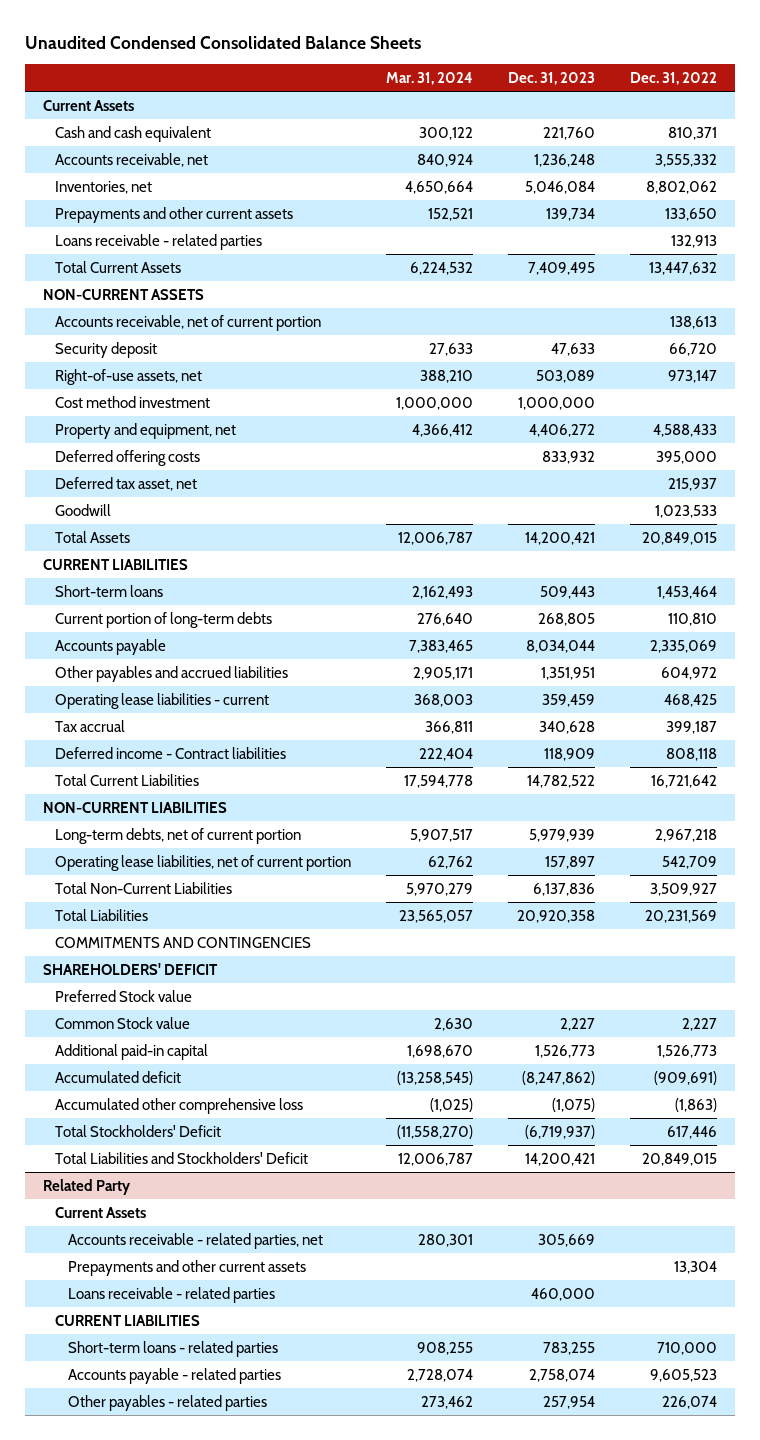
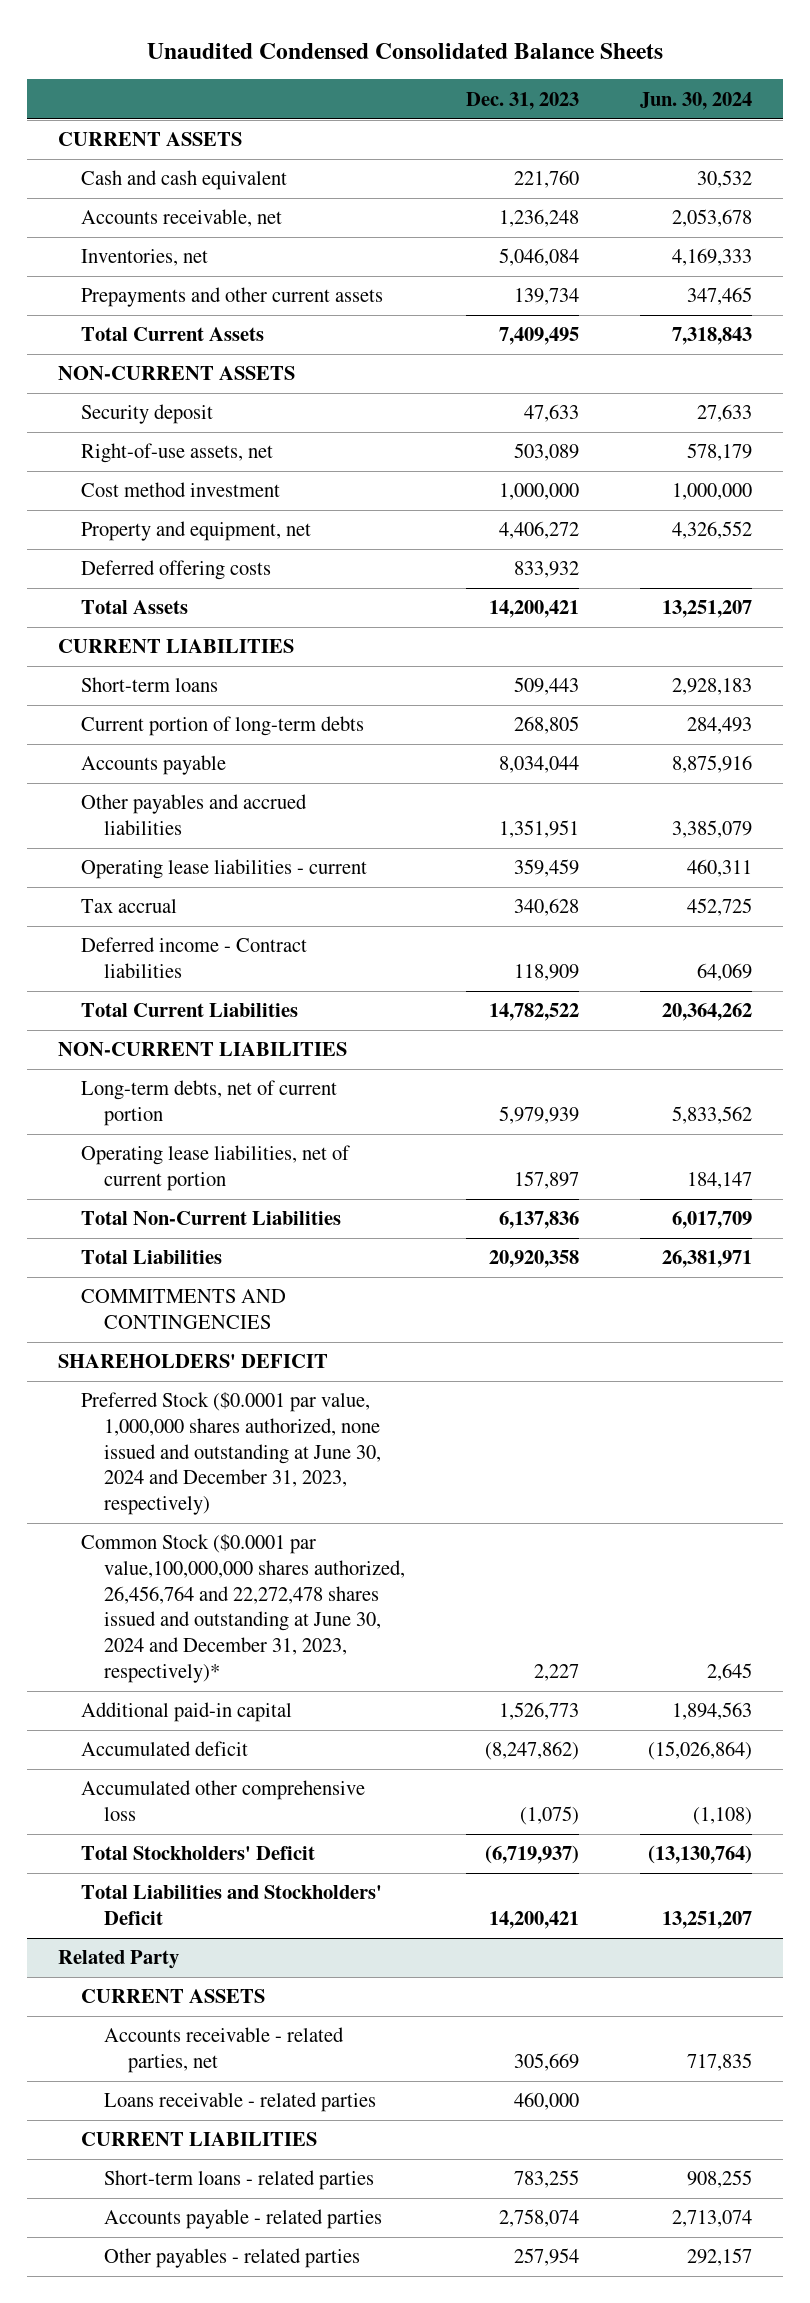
- | Mar. 31, 2024 | Dec. 31, 2023 | Dec. 31, 2022
+ | Dec. 31, 2023 | Jun. 30, 2024
- Current Assets
+ CURRENT ASSETS
- Loans receivable - related parties | | | 132,913
- Accounts receivable, net of current portion | | | 138,613
- Deferred tax asset, net | | | 215,937
- Goodwill | | | 1,023,533
- Preferred Stock value
- Common Stock value | 2,630 | 2,227 | 2,227
+ Preferred Stock ($0.0001 par value, 1,000,000 shares authorized, none issued and outstanding at June 30, 2024 and December 31, 2023, respectively)
+ Common Stock ($0.0001 par value,100,000,000 shares authorized, 26,456,764 and 22,272,478 shares issued and outstanding at June 30, 2024 and December 31, 2023, respectively)* | 2,227 | 2,645
@ Related Party
- Current Assets
+ CURRENT ASSETS
- Prepayments and other current assets | | | 13,304

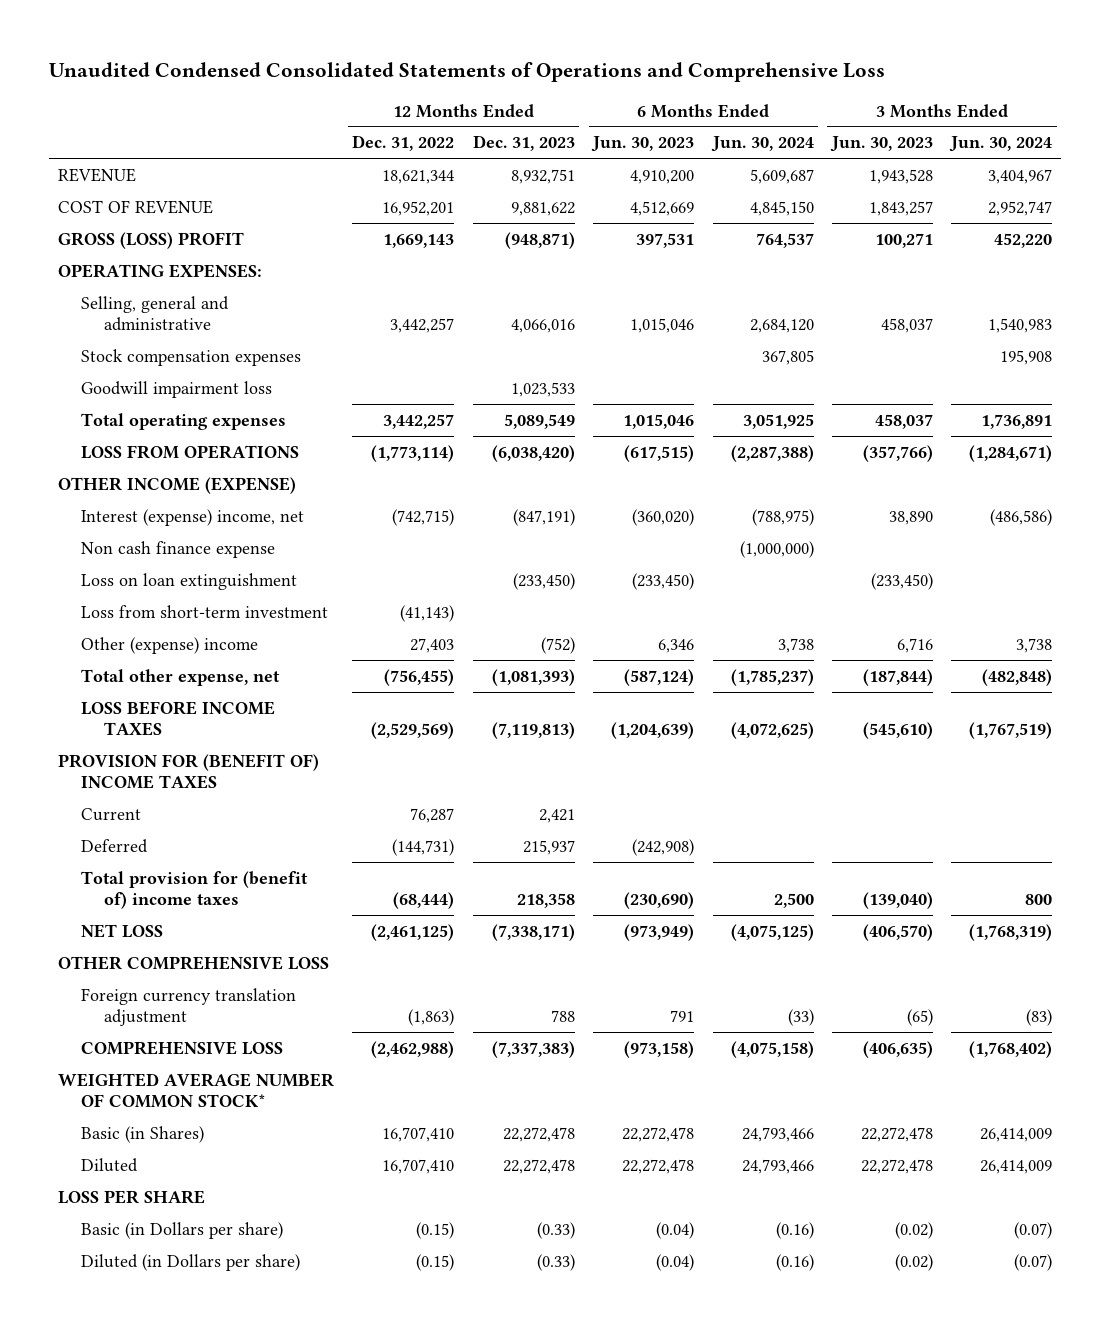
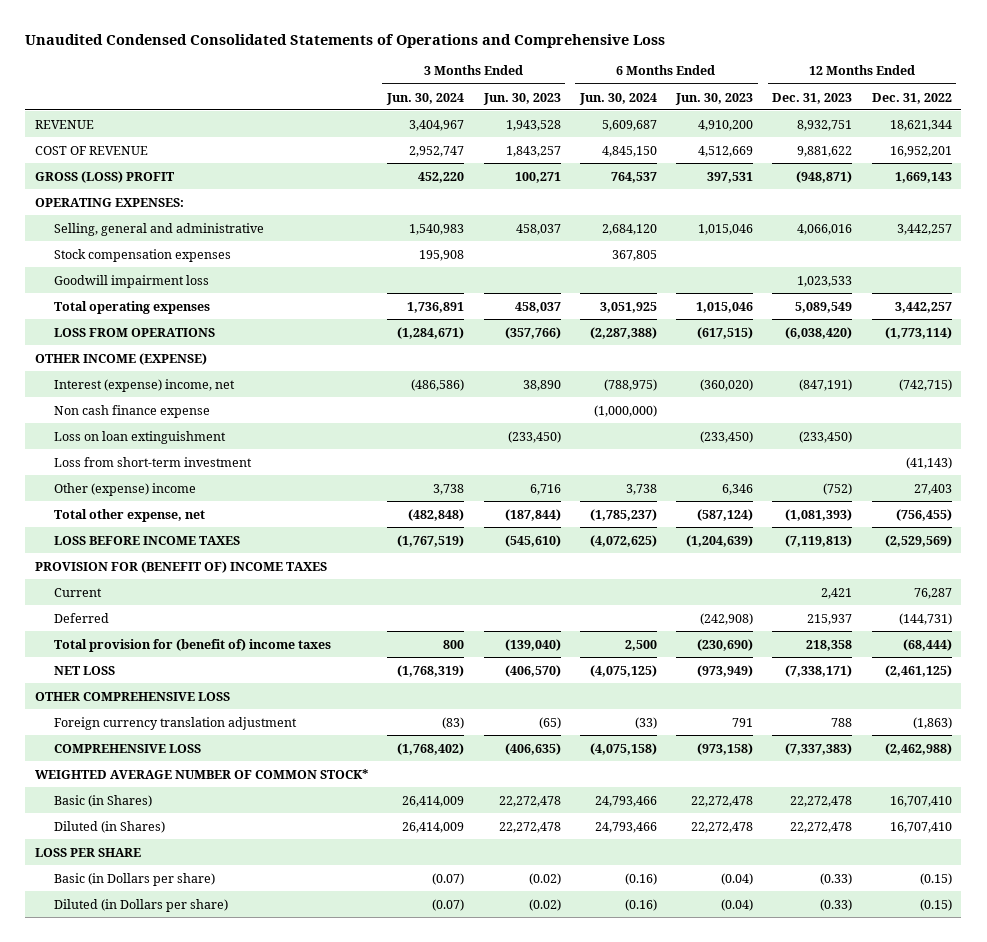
- | 12 Months Ended Dec. 31, 2022 | 12 Months Ended Dec. 31, 2023 | 6 Months Ended Jun. 30, 2023 | 6 Months Ended Jun. 30, 2024 | 3 Months Ended Jun. 30, 2023 | 3 Months Ended Jun. 30, 2024
+ | 3 Months Ended Jun. 30, 2024 | 3 Months Ended Jun. 30, 2023 | 6 Months Ended Jun. 30, 2024 | 6 Months Ended Jun. 30, 2023 | 12 Months Ended Dec. 31, 2023 | 12 Months Ended Dec. 31, 2022
- Diluted | 16,707,410 | 22,272,478 | 22,272,478 | 24,793,466 | 22,272,478 | 26,414,009
+ Diluted (in Shares) | 26,414,009 | 22,272,478 | 24,793,466 | 22,272,478 | 22,272,478 | 16,707,410

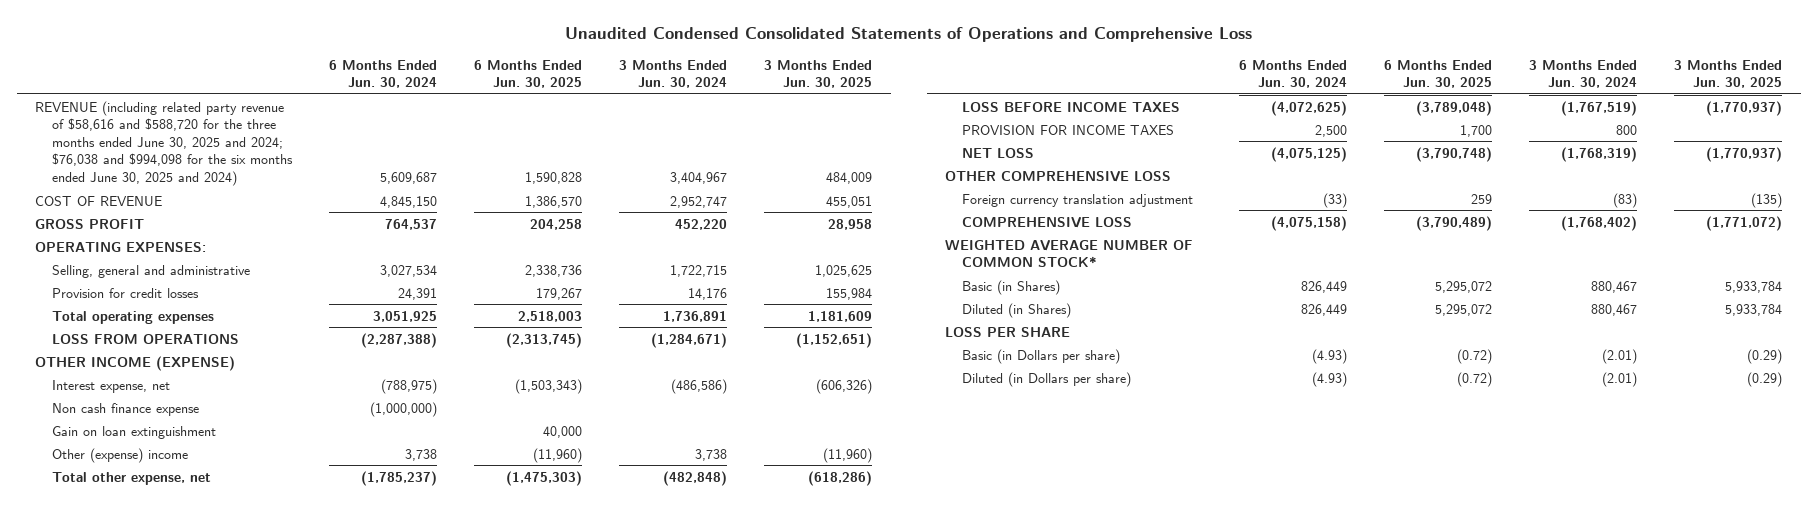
- | 3 Months Ended Jun. 30, 2024 | 3 Months Ended Jun. 30, 2023 | 6 Months Ended Jun. 30, 2024 | 6 Months Ended Jun. 30, 2023 | 12 Months Ended Dec. 31, 2023 | 12 Months Ended Dec. 31, 2022
+ | 6 Months Ended Jun. 30, 2024 | 6 Months Ended Jun. 30, 2025 | 3 Months Ended Jun. 30, 2024 | 3 Months Ended Jun. 30, 2025
- REVENUE | 3,404,967 | 1,943,528 | 5,609,687 | 4,910,200 | 8,932,751 | 18,621,344
+ REVENUE (including related party revenue of $58,616 and $588,720 for the three months ended June 30, 2025 and 2024; $76,038 and $994,098 for the six months ended June 30, 2025 and 2024) | 5,609,687 | 1,590,828 | 3,404,967 | 484,009
- GROSS (LOSS) PROFIT | 452,220 | 100,271 | 764,537 | 397,531 | (948,871) | 1,669,143
+ GROSS PROFIT | 764,537 | 204,258 | 452,220 | 28,958
- Selling, general and administrative | 1,540,983 | 458,037 | 2,684,120 | 1,015,046 | 4,066,016 | 3,442,257
- Stock compensation expenses | 195,908 | | 367,805 | | |
- Goodwill impairment loss | | | | | 1,023,533 |
+ Selling, general and administrative | 3,027,534 | 2,338,736 | 1,722,715 | 1,025,625
+ Provision for credit losses | 24,391 | 179,267 | 14,176 | 155,984
- Interest (expense) income, net | (486,586) | 38,890 | (788,975) | (360,020) | (847,191) | (742,715)
+ Interest expense, net | (788,975) | (1,503,343) | (486,586) | (606,326)
- Loss on loan extinguishment | | (233,450) | | (233,450) | (233,450) |
- Loss from short-term investment | | | | | | (41,143)
+ Gain on loan extinguishment | | 40,000 | |
- PROVISION FOR (BENEFIT OF) INCOME TAXES
- Current | | | | | 2,421 | 76,287
- Deferred | | | | (242,908) | 215,937 | (144,731)
- Total provision for (benefit of) income taxes | 800 | (139,040) | 2,500 | (230,690) | 218,358 | (68,444)
+ PROVISION FOR INCOME TAXES | 2,500 | 1,700 | 800 |
- Basic (in Shares) | 26,414,009 | 22,272,478 | 24,793,466 | 22,272,478 | 22,272,478 | 16,707,410
- Diluted (in Shares) | 26,414,009 | 22,272,478 | 24,793,466 | 22,272,478 | 22,272,478 | 16,707,410
+ Basic (in Shares) | 826,449 | 5,295,072 | 880,467 | 5,933,784
+ Diluted (in Shares) | 826,449 | 5,295,072 | 880,467 | 5,933,784
- Basic (in Dollars per share) | (0.07) | (0.02) | (0.16) | (0.04) | (0.33) | (0.15)
- Diluted (in Dollars per share) | (0.07) | (0.02) | (0.16) | (0.04) | (0.33) | (0.15)
+ Basic (in Dollars per share) | (4.93) | (0.72) | (2.01) | (0.29)
+ Diluted (in Dollars per share) | (4.93) | (0.72) | (2.01) | (0.29)

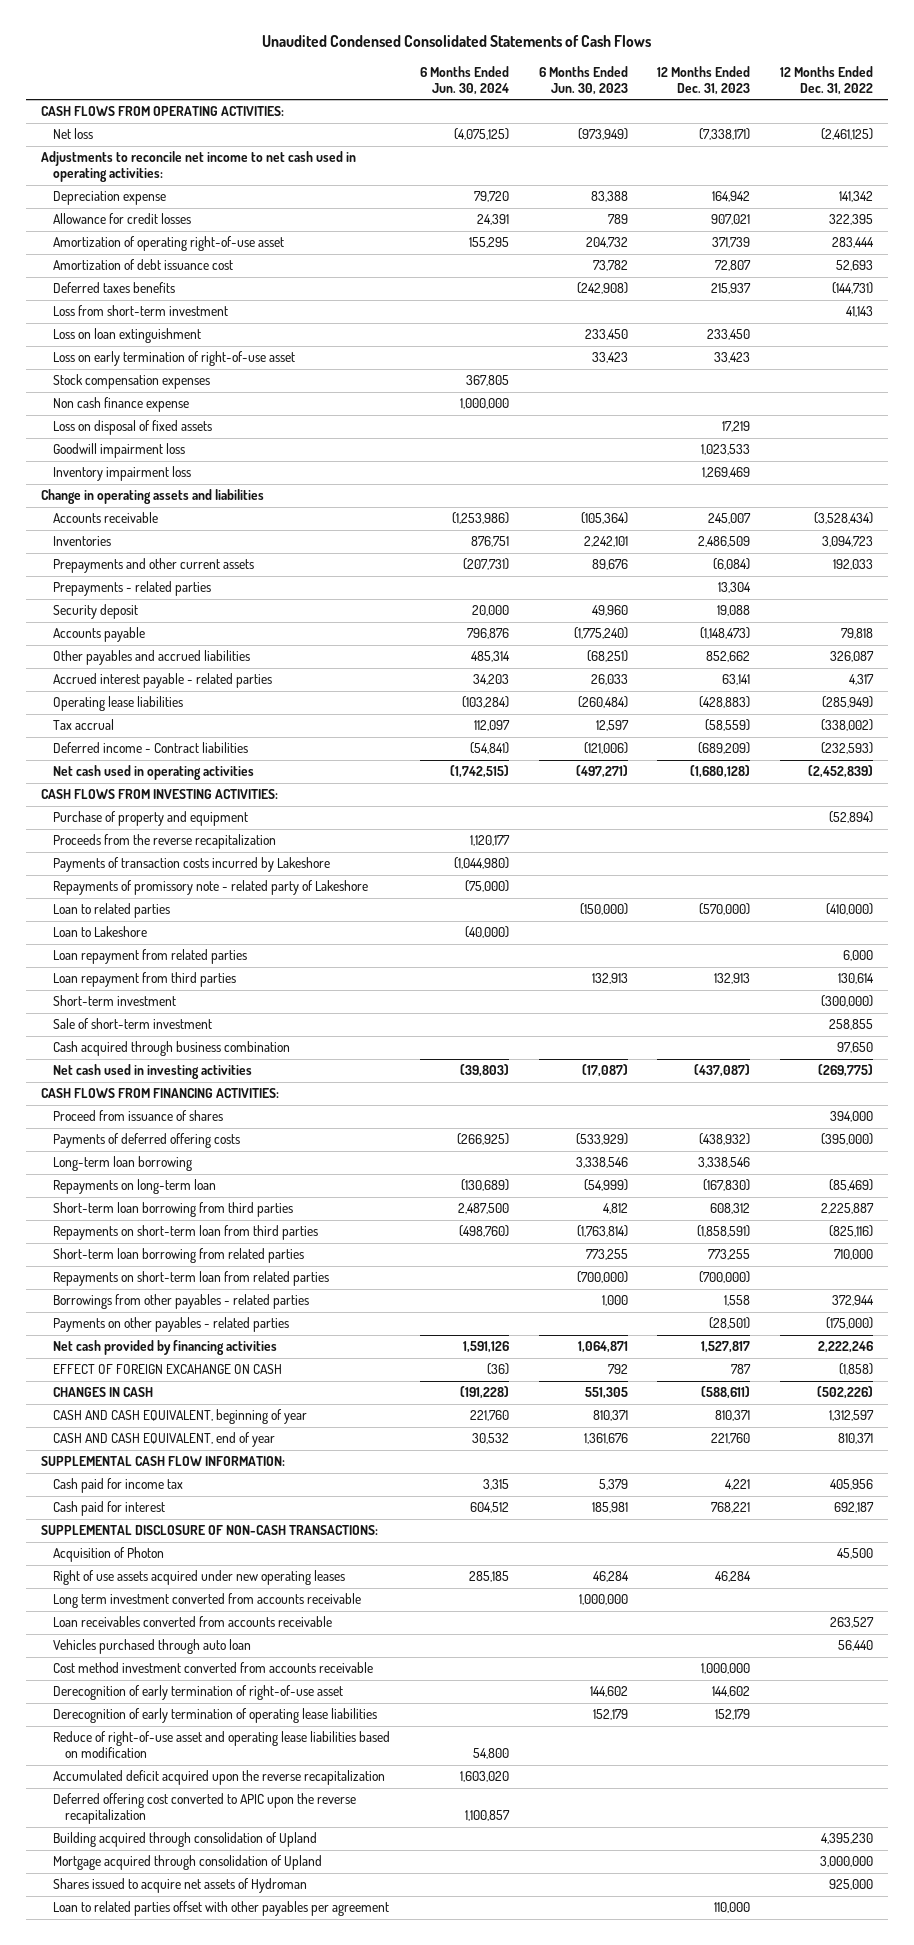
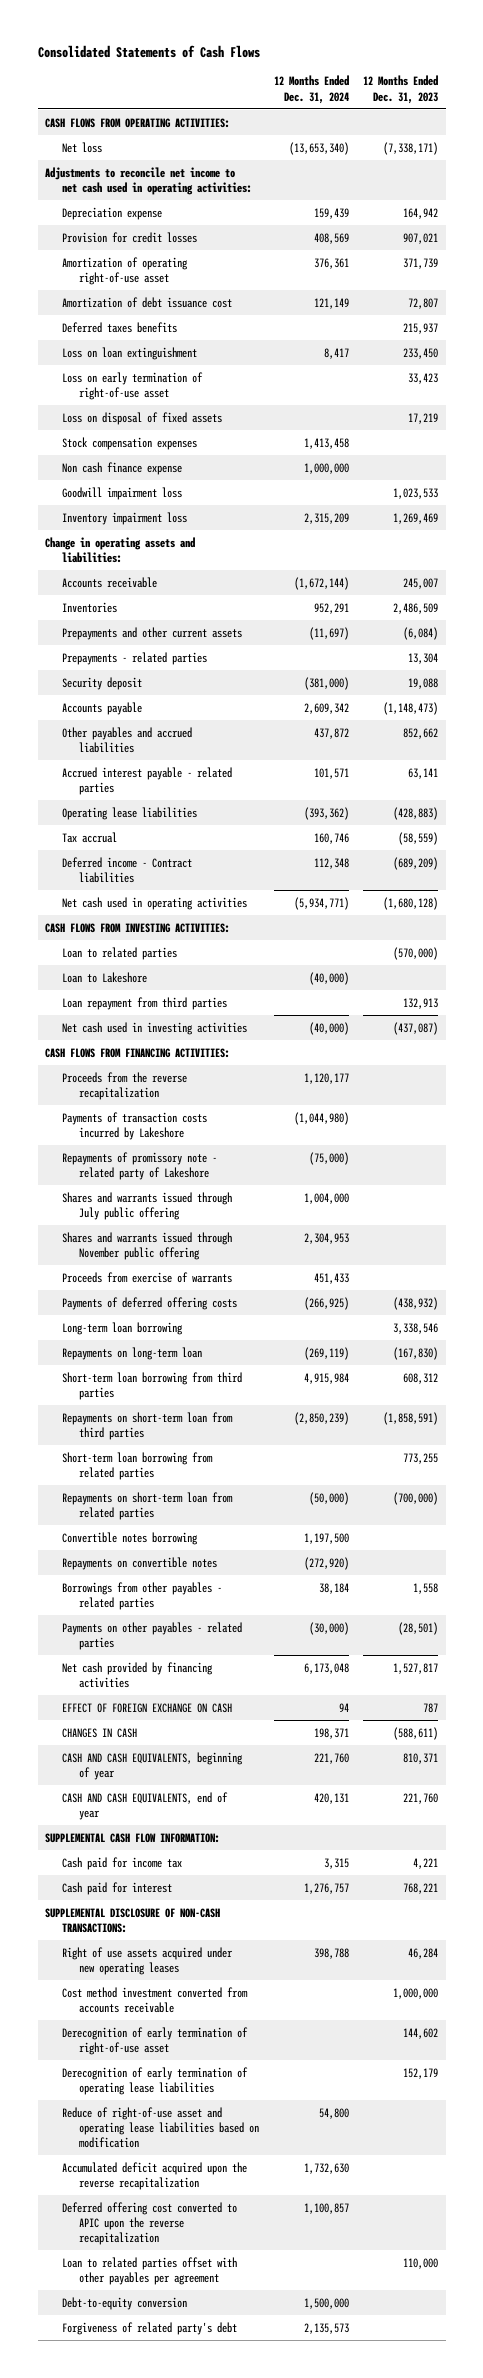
- Unaudited Condensed Consolidated Statements of Cash Flows
+ Consolidated Statements of Cash Flows
- | 6 Months Ended Jun. 30, 2024 | 6 Months Ended Jun. 30, 2023 | 12 Months Ended Dec. 31, 2023 | 12 Months Ended Dec. 31, 2022
+ | 12 Months Ended Dec. 31, 2024 | 12 Months Ended Dec. 31, 2023
- Allowance for credit losses | 24,391 | 789 | 907,021 | 322,395
+ Provision for credit losses | 408,569 | 907,021
- Loss from short-term investment | | | | 41,143
moved up: Loss on disposal of fixed assets | | 17,219
- Change in operating assets and liabilities
+ Change in operating assets and liabilities:
- Purchase of property and equipment | | | | (52,894)
- Loan repayment from related parties | | | | 6,000
- Short-term investment | | | | (300,000)
- Sale of short-term investment | | | | 258,855
- Cash acquired through business combination | | | | 97,650
- Proceed from issuance of shares | | | | 394,000
moved down: Proceeds from the reverse recapitalization | 1,120,177 |
moved down: Payments of transaction costs incurred by Lakeshore | (1,044,980) |
moved down: Repayments of promissory note - related party of Lakeshore | (75,000) |
+ Shares and warrants issued through July public offering | 1,004,000 |
+ Shares and warrants issued through November public offering | 2,304,953 |
+ Proceeds from exercise of warrants | 451,433 |
+ Convertible notes borrowing | 1,197,500 |
+ Repayments on convertible notes | (272,920) |
- EFFECT OF FOREIGN EXCAHANGE ON CASH | (36) | 792 | 787 | (1,858)
+ EFFECT OF FOREIGN EXCHANGE ON CASH | 94 | 787
- CASH AND CASH EQUIVALENT, beginning of year | 221,760 | 810,371 | 810,371 | 1,312,597
- CASH AND CASH EQUIVALENT, end of year | 30,532 | 1,361,676 | 221,760 | 810,371
+ CASH AND CASH EQUIVALENTS, beginning of year | 221,760 | 810,371
+ CASH AND CASH EQUIVALENTS, end of year | 420,131 | 221,760
- Acquisition of Photon | | | | 45,500
- Long term investment converted from accounts receivable | | 1,000,000 | |
- Loan receivables converted from accounts receivable | | | | 263,527
- Vehicles purchased through auto loan | | | | 56,440
- Building acquired through consolidation of Upland | | | | 4,395,230
- Mortgage acquired through consolidation of Upland | | | | 3,000,000
- Shares issued to acquire net assets of Hydroman | | | | 925,000
+ Debt-to-equity conversion | 1,500,000 |
+ Forgiveness of related party's debt | 2,135,573 |

